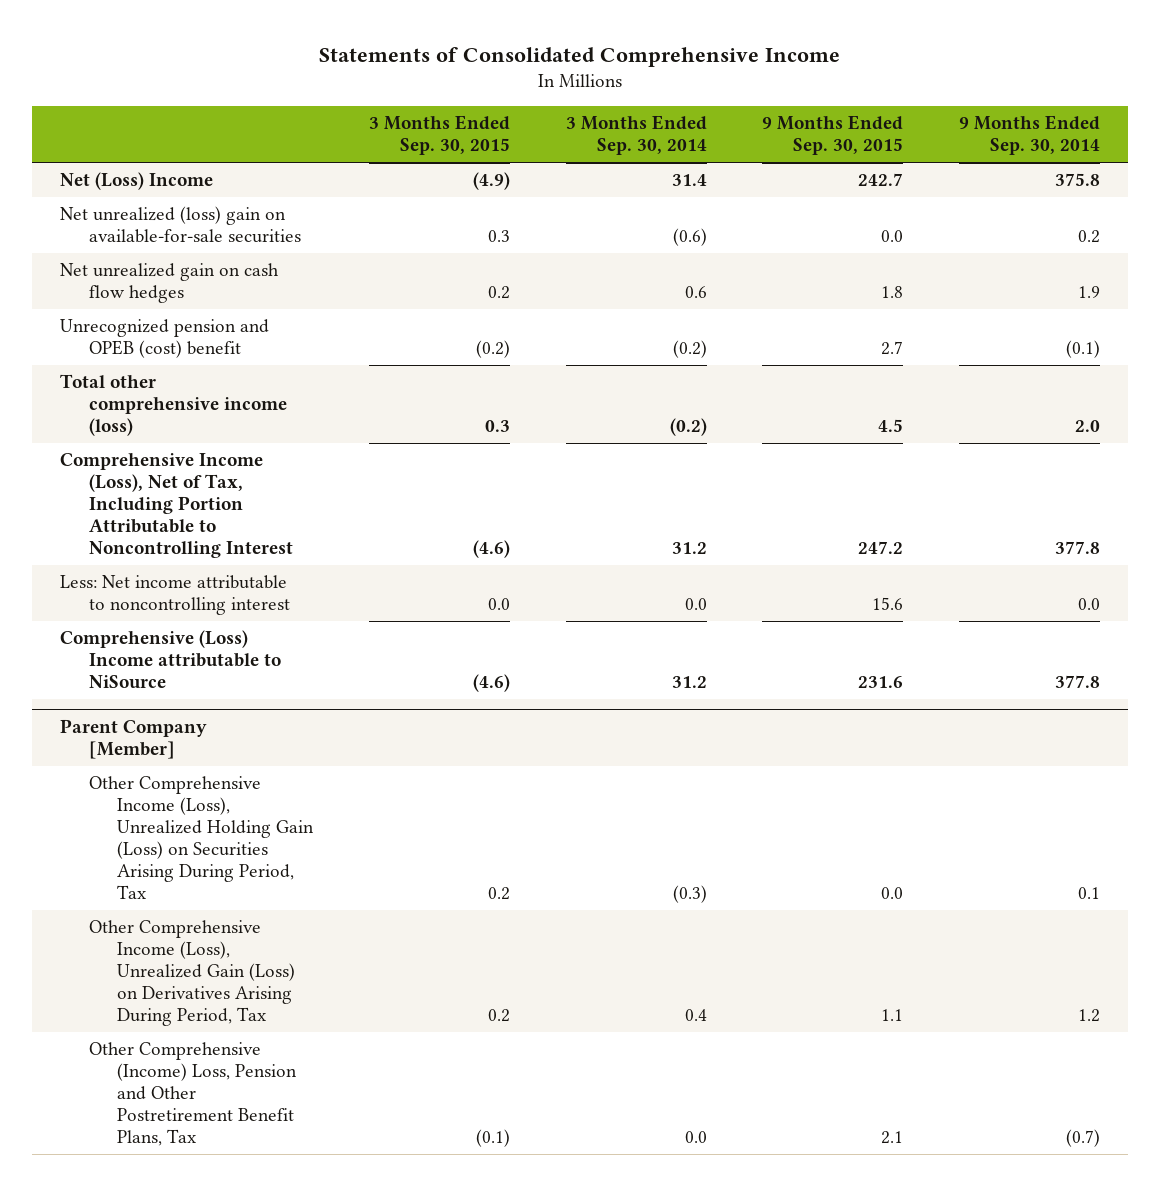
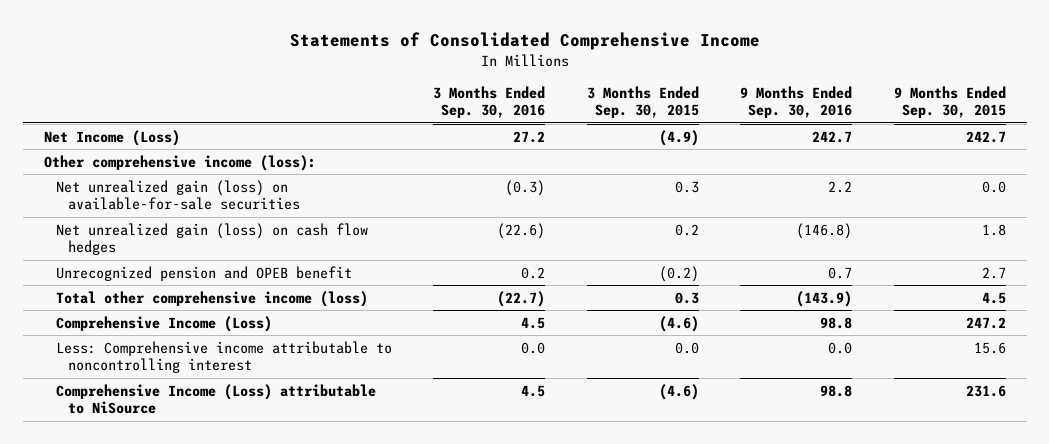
- | 3 Months Ended Sep. 30, 2015 | 3 Months Ended Sep. 30, 2014 | 9 Months Ended Sep. 30, 2015 | 9 Months Ended Sep. 30, 2014
+ | 3 Months Ended Sep. 30, 2016 | 3 Months Ended Sep. 30, 2015 | 9 Months Ended Sep. 30, 2016 | 9 Months Ended Sep. 30, 2015
- Net (Loss) Income | (4.9) | 31.4 | 242.7 | 375.8
- Net unrealized (loss) gain on available-for-sale securities | 0.3 | (0.6) | 0.0 | 0.2
- Net unrealized gain on cash flow hedges | 0.2 | 0.6 | 1.8 | 1.9
- Unrecognized pension and OPEB (cost) benefit | (0.2) | (0.2) | 2.7 | (0.1)
+ Net Income (Loss) | 27.2 | (4.9) | 242.7 | 242.7
+ Other comprehensive income (loss):
+ Net unrealized gain (loss) on available-for-sale securities | (0.3) | 0.3 | 2.2 | 0.0
+ Net unrealized gain (loss) on cash flow hedges | (22.6) | 0.2 | (146.8) | 1.8
+ Unrecognized pension and OPEB benefit | 0.2 | (0.2) | 0.7 | 2.7
- Comprehensive Income (Loss), Net of Tax, Including Portion Attributable to Noncontrolling Interest | (4.6) | 31.2 | 247.2 | 377.8
- Less: Net income attributable to noncontrolling interest | 0.0 | 0.0 | 15.6 | 0.0
- Comprehensive (Loss) Income attributable to NiSource | (4.6) | 31.2 | 231.6 | 377.8
- Parent Company [Member]
- Other Comprehensive Income (Loss), Unrealized Holding Gain (Loss) on Securities Arising During Period, Tax | 0.2 | (0.3) | 0.0 | 0.1
- Other Comprehensive Income (Loss), Unrealized Gain (Loss) on Derivatives Arising During Period, Tax | 0.2 | 0.4 | 1.1 | 1.2
- Other Comprehensive (Income) Loss, Pension and Other Postretirement Benefit Plans, Tax | (0.1) | 0.0 | 2.1 | (0.7)
+ Comprehensive Income (Loss) | 4.5 | (4.6) | 98.8 | 247.2
+ Less: Comprehensive income attributable to noncontrolling interest | 0.0 | 0.0 | 0.0 | 15.6
+ Comprehensive Income (Loss) attributable to NiSource | 4.5 | (4.6) | 98.8 | 231.6

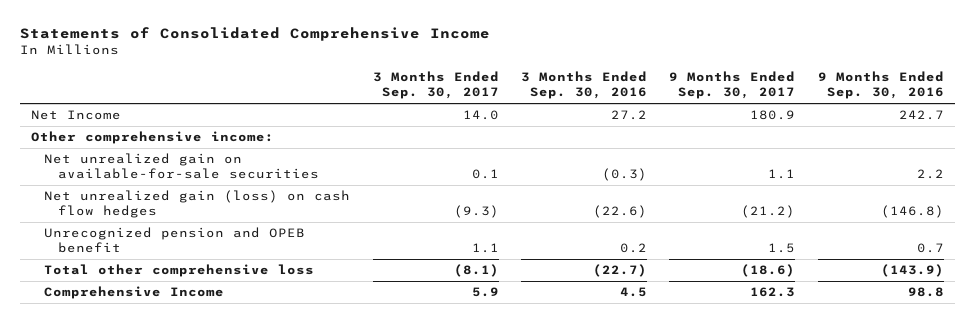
- | 3 Months Ended Sep. 30, 2016 | 3 Months Ended Sep. 30, 2015 | 9 Months Ended Sep. 30, 2016 | 9 Months Ended Sep. 30, 2015
+ | 3 Months Ended Sep. 30, 2017 | 3 Months Ended Sep. 30, 2016 | 9 Months Ended Sep. 30, 2017 | 9 Months Ended Sep. 30, 2016
- Net Income (Loss) | 27.2 | (4.9) | 242.7 | 242.7
- Other comprehensive income (loss):
- Net unrealized gain (loss) on available-for-sale securities | (0.3) | 0.3 | 2.2 | 0.0
+ Net Income | 14.0 | 27.2 | 180.9 | 242.7
+ Other comprehensive income:
+ Net unrealized gain on available-for-sale securities | 0.1 | (0.3) | 1.1 | 2.2
- Total other comprehensive income (loss) | (22.7) | 0.3 | (143.9) | 4.5
- Comprehensive Income (Loss) | 4.5 | (4.6) | 98.8 | 247.2
- Less: Comprehensive income attributable to noncontrolling interest | 0.0 | 0.0 | 0.0 | 15.6
- Comprehensive Income (Loss) attributable to NiSource | 4.5 | (4.6) | 98.8 | 231.6
+ Total other comprehensive loss | (8.1) | (22.7) | (18.6) | (143.9)
+ Comprehensive Income | 5.9 | 4.5 | 162.3 | 98.8

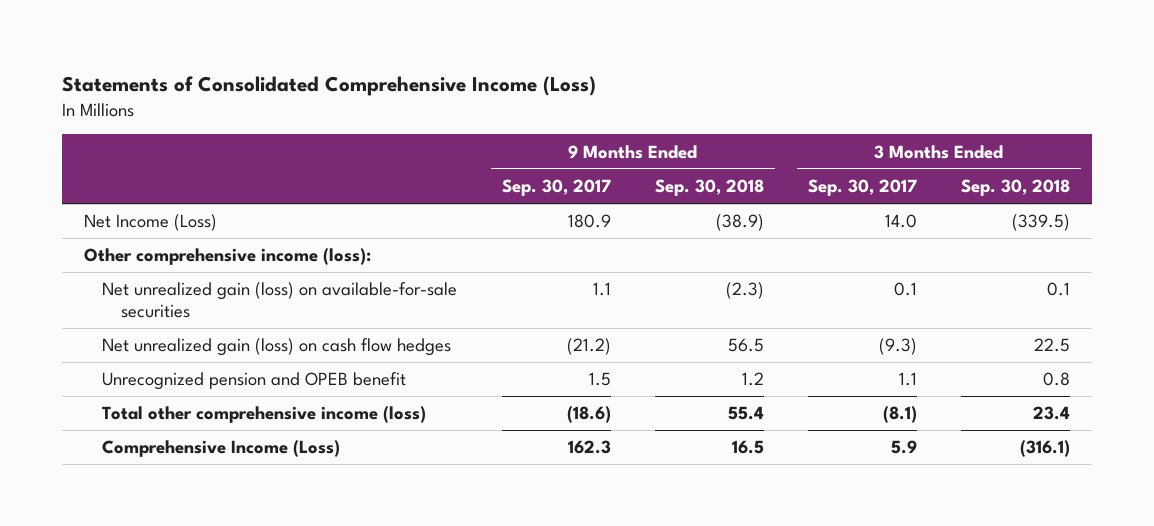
- Statements of Consolidated Comprehensive Income
+ Statements of Consolidated Comprehensive Income (Loss)
- | 3 Months Ended Sep. 30, 2017 | 3 Months Ended Sep. 30, 2016 | 9 Months Ended Sep. 30, 2017 | 9 Months Ended Sep. 30, 2016
+ | 9 Months Ended Sep. 30, 2017 | 9 Months Ended Sep. 30, 2018 | 3 Months Ended Sep. 30, 2017 | 3 Months Ended Sep. 30, 2018
- Net Income | 14.0 | 27.2 | 180.9 | 242.7
- Other comprehensive income:
- Net unrealized gain on available-for-sale securities | 0.1 | (0.3) | 1.1 | 2.2
+ Net Income (Loss) | 180.9 | (38.9) | 14.0 | (339.5)
+ Other comprehensive income (loss):
+ Net unrealized gain (loss) on available-for-sale securities | 1.1 | (2.3) | 0.1 | 0.1
- Total other comprehensive loss | (8.1) | (22.7) | (18.6) | (143.9)
- Comprehensive Income | 5.9 | 4.5 | 162.3 | 98.8
+ Total other comprehensive income (loss) | (18.6) | 55.4 | (8.1) | 23.4
+ Comprehensive Income (Loss) | 162.3 | 16.5 | 5.9 | (316.1)

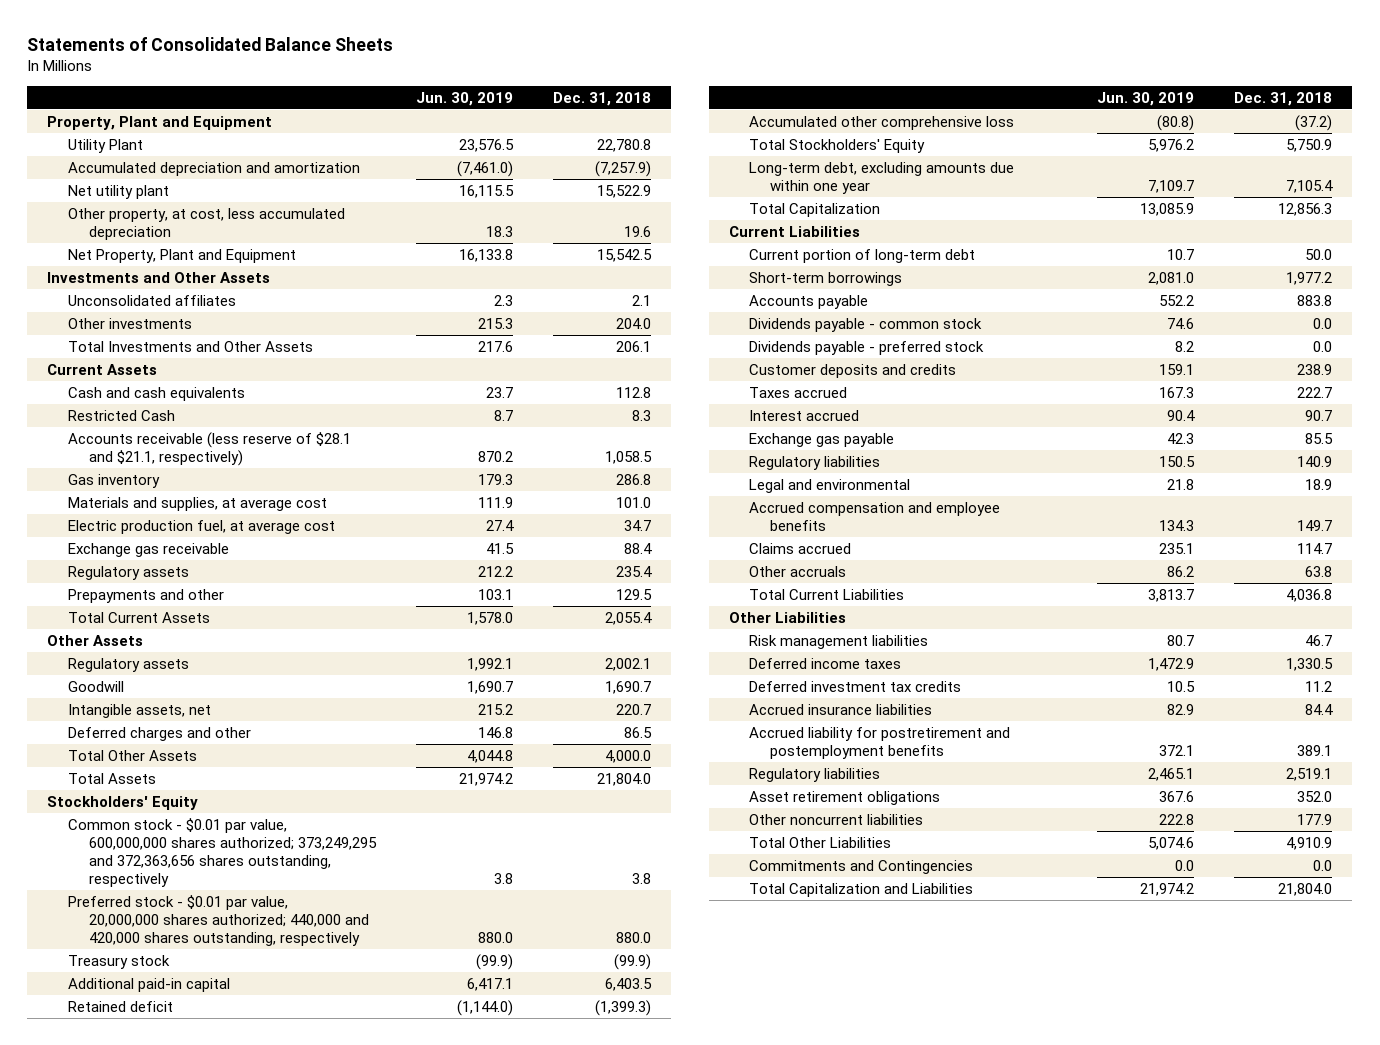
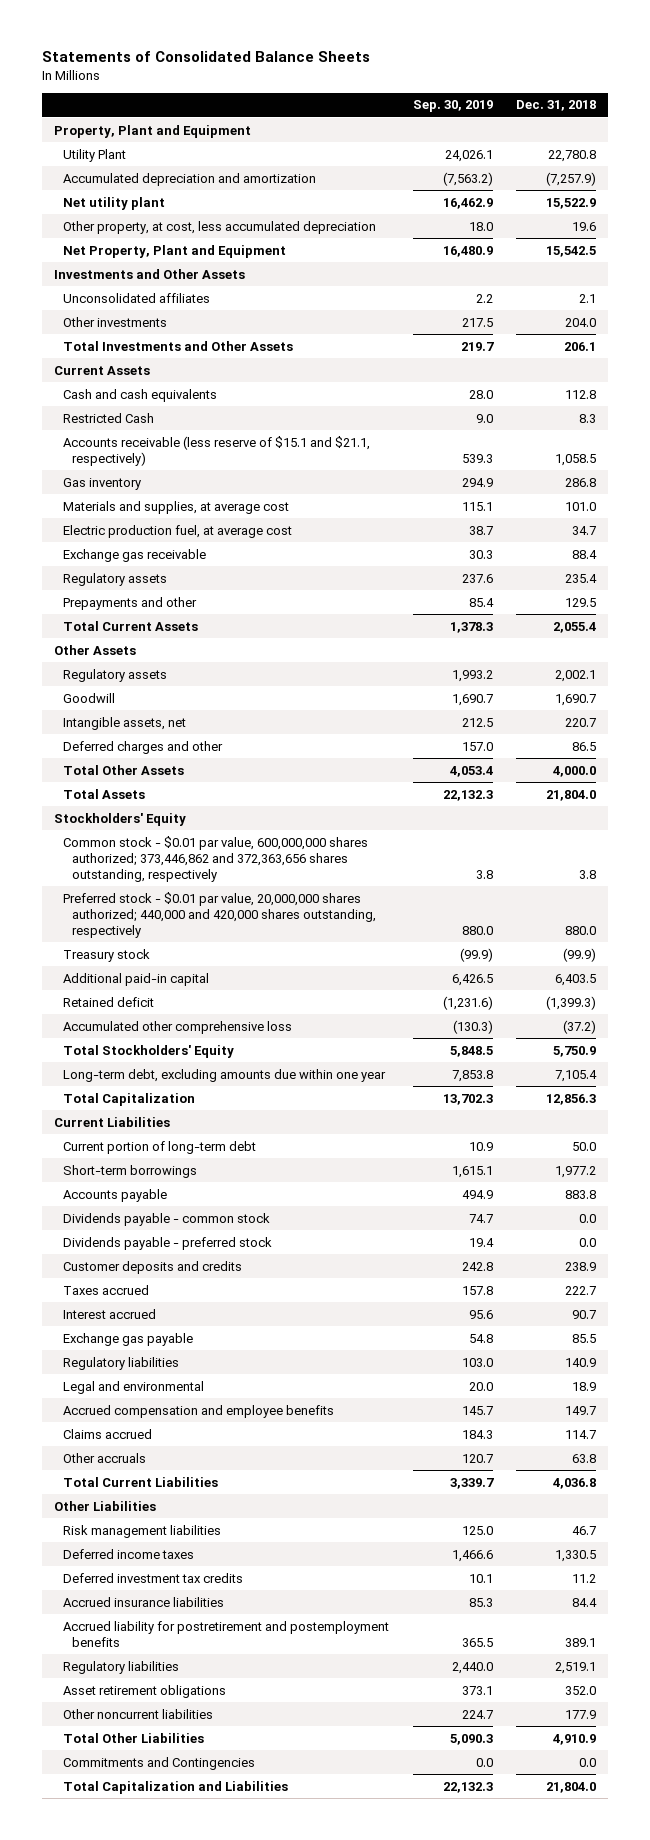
- | Jun. 30, 2019 | Dec. 31, 2018
+ | Sep. 30, 2019 | Dec. 31, 2018
- Accounts receivable (less reserve of $28.1 and $21.1, respectively) | 870.2 | 1,058.5
+ Accounts receivable (less reserve of $15.1 and $21.1, respectively) | 539.3 | 1,058.5
- Common stock - $0.01 par value, 600,000,000 shares authorized; 373,249,295 and 372,363,656 shares outstanding, respectively | 3.8 | 3.8
+ Common stock - $0.01 par value, 600,000,000 shares authorized; 373,446,862 and 372,363,656 shares outstanding, respectively | 3.8 | 3.8

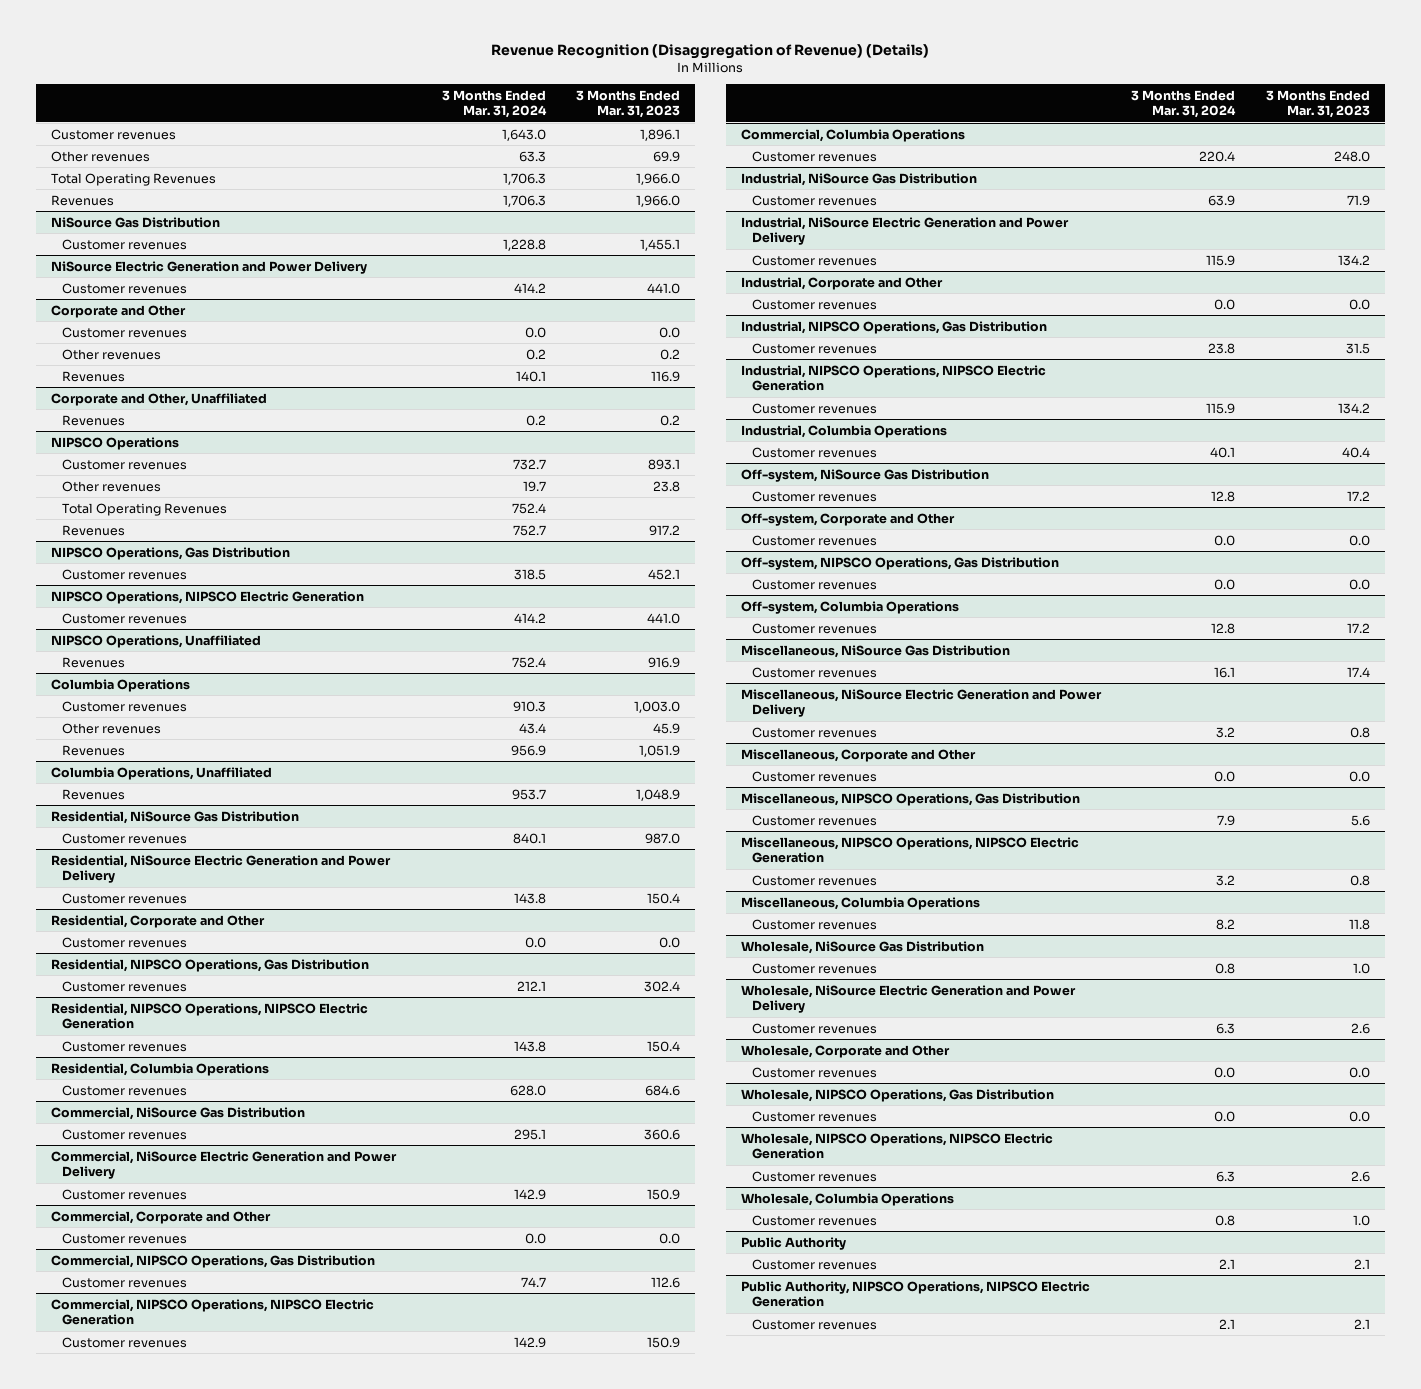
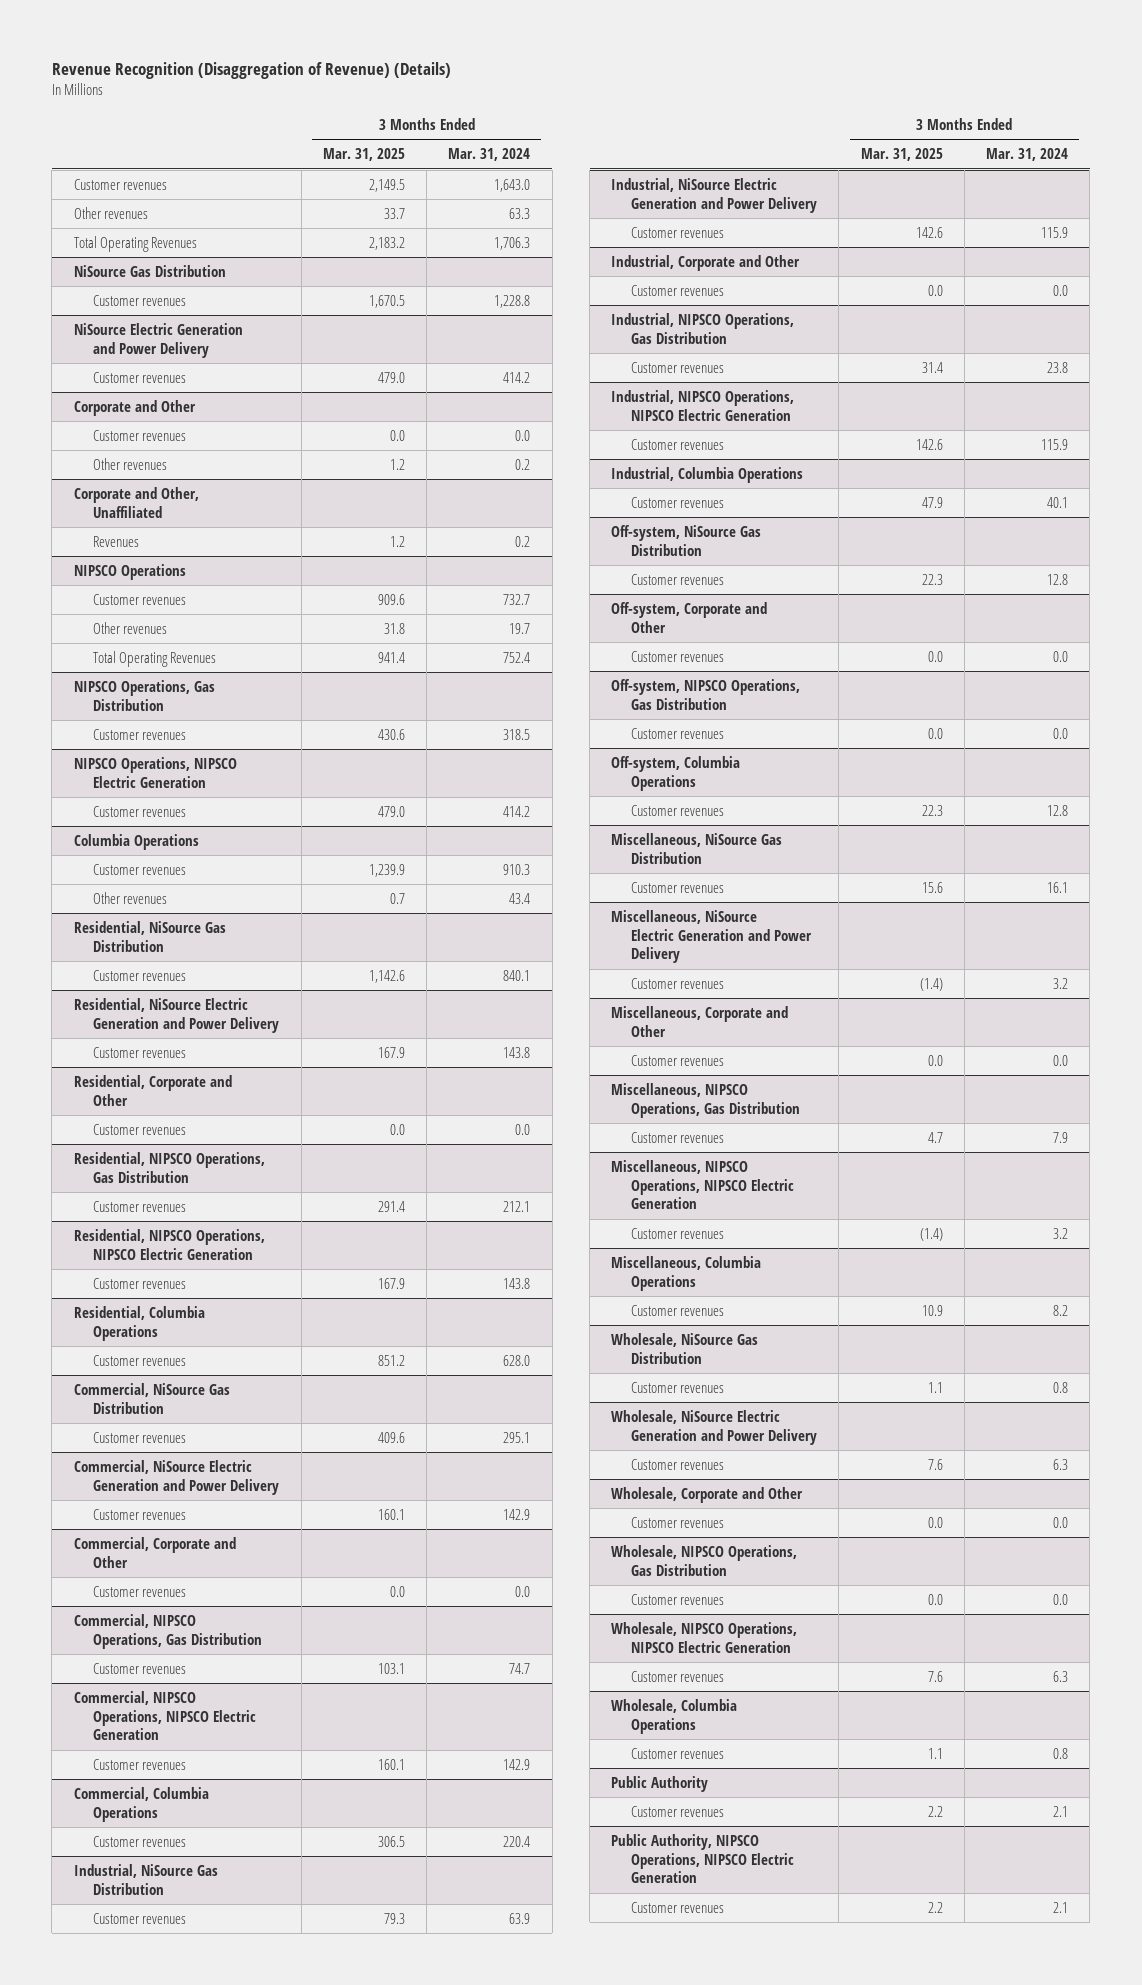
- | 3 Months Ended Mar. 31, 2024 | 3 Months Ended Mar. 31, 2023
+ | 3 Months Ended Mar. 31, 2025 | 3 Months Ended Mar. 31, 2024
- Revenues | 1,706.3 | 1,966.0
@ Corporate and Other
- Revenues | 140.1 | 116.9
@ NIPSCO Operations
- Revenues | 752.7 | 917.2
- NIPSCO Operations, Unaffiliated
- Revenues | 752.4 | 916.9
@ Columbia Operations
- Revenues | 956.9 | 1,051.9
- Columbia Operations, Unaffiliated
- Revenues | 953.7 | 1,048.9

